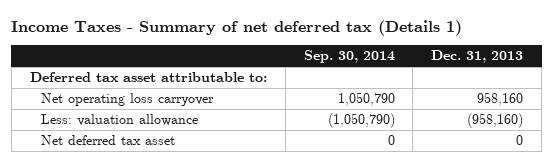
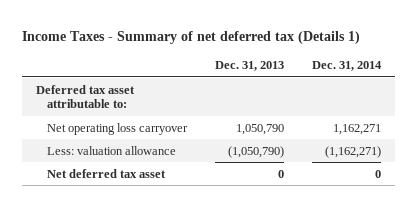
- | Sep. 30, 2014 | Dec. 31, 2013
+ | Dec. 31, 2013 | Dec. 31, 2014
- Net operating loss carryover | 1,050,790 | 958,160
- Less: valuation allowance | (1,050,790) | (958,160)
+ Net operating loss carryover | 1,050,790 | 1,162,271
+ Less: valuation allowance | (1,050,790) | (1,162,271)

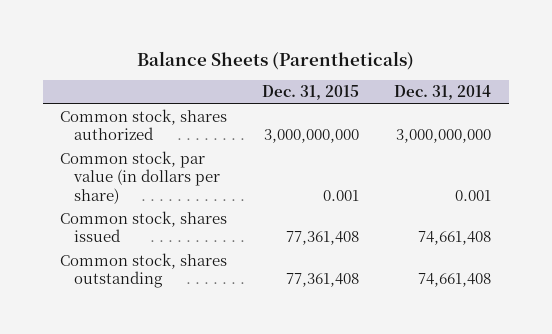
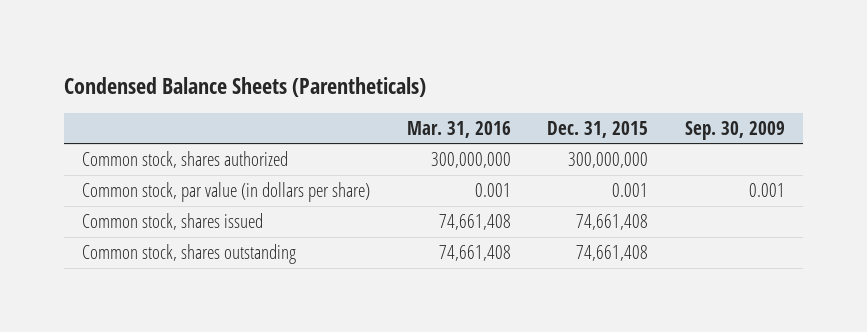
- Balance Sheets (Parentheticals)
+ Condensed Balance Sheets (Parentheticals)
- | Dec. 31, 2015 | Dec. 31, 2014
+ | Mar. 31, 2016 | Dec. 31, 2015 | Sep. 30, 2009
- Common stock, shares authorized | 3,000,000,000 | 3,000,000,000
+ Common stock, shares authorized | 300,000,000 | 300,000,000 |
- Common stock, shares issued | 77,361,408 | 74,661,408
- Common stock, shares outstanding | 77,361,408 | 74,661,408
+ Common stock, shares issued | 74,661,408 | 74,661,408 |
+ Common stock, shares outstanding | 74,661,408 | 74,661,408 |

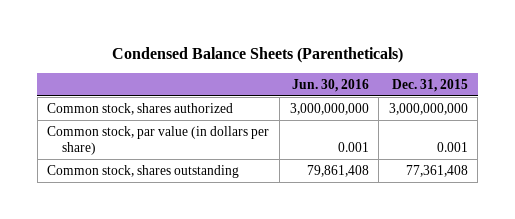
- | Mar. 31, 2016 | Dec. 31, 2015 | Sep. 30, 2009
+ | Jun. 30, 2016 | Dec. 31, 2015
- Common stock, shares authorized | 300,000,000 | 300,000,000 |
+ Common stock, shares authorized | 3,000,000,000 | 3,000,000,000
- Common stock, shares issued | 74,661,408 | 74,661,408 |
- Common stock, shares outstanding | 74,661,408 | 74,661,408 |
+ Common stock, shares outstanding | 79,861,408 | 77,361,408

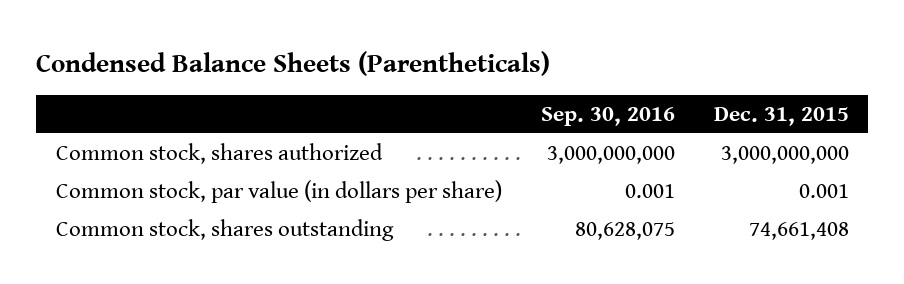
- | Jun. 30, 2016 | Dec. 31, 2015
+ | Sep. 30, 2016 | Dec. 31, 2015
- Common stock, shares outstanding | 79,861,408 | 77,361,408
+ Common stock, shares outstanding | 80,628,075 | 74,661,408

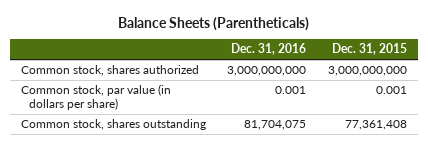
- Condensed Balance Sheets (Parentheticals)
+ Balance Sheets (Parentheticals)
- | Sep. 30, 2016 | Dec. 31, 2015
+ | Dec. 31, 2016 | Dec. 31, 2015
- Common stock, shares outstanding | 80,628,075 | 74,661,408
+ Common stock, shares outstanding | 81,704,075 | 77,361,408

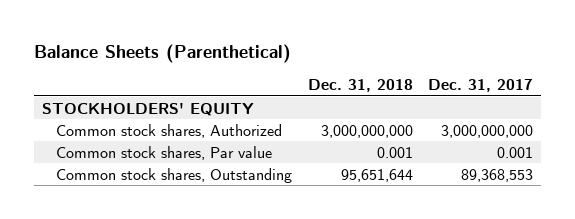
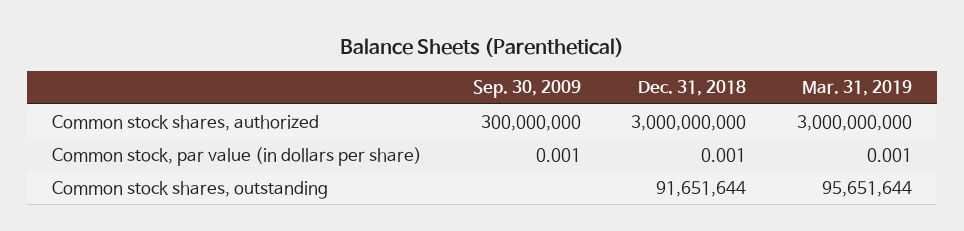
- | Dec. 31, 2018 | Dec. 31, 2017
+ | Sep. 30, 2009 | Dec. 31, 2018 | Mar. 31, 2019
- STOCKHOLDERS' EQUITY
- Common stock shares, Authorized | 3,000,000,000 | 3,000,000,000
- Common stock shares, Par value | 0.001 | 0.001
- Common stock shares, Outstanding | 95,651,644 | 89,368,553
+ Common stock shares, authorized | 300,000,000 | 3,000,000,000 | 3,000,000,000
+ Common stock, par value (in dollars per share) | 0.001 | 0.001 | 0.001
+ Common stock shares, outstanding | | 91,651,644 | 95,651,644

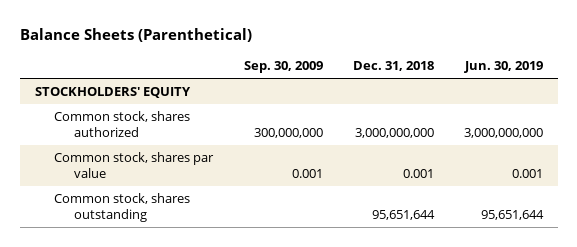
- | Sep. 30, 2009 | Dec. 31, 2018 | Mar. 31, 2019
+ | Sep. 30, 2009 | Dec. 31, 2018 | Jun. 30, 2019
- Common stock shares, authorized | 300,000,000 | 3,000,000,000 | 3,000,000,000
- Common stock, par value (in dollars per share) | 0.001 | 0.001 | 0.001
- Common stock shares, outstanding | | 91,651,644 | 95,651,644
+ STOCKHOLDERS' EQUITY
+ Common stock, shares authorized | 300,000,000 | 3,000,000,000 | 3,000,000,000
+ Common stock, shares par value | 0.001 | 0.001 | 0.001
+ Common stock, shares outstanding | | 95,651,644 | 95,651,644

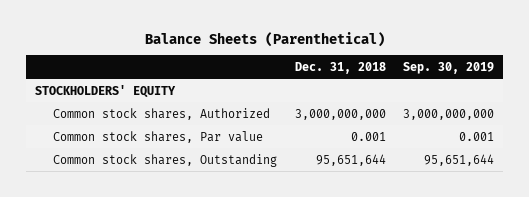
- | Sep. 30, 2009 | Dec. 31, 2018 | Jun. 30, 2019
+ | Dec. 31, 2018 | Sep. 30, 2019
- Common stock, shares authorized | 300,000,000 | 3,000,000,000 | 3,000,000,000
- Common stock, shares par value | 0.001 | 0.001 | 0.001
- Common stock, shares outstanding | | 95,651,644 | 95,651,644
+ Common stock shares, Authorized | 3,000,000,000 | 3,000,000,000
+ Common stock shares, Par value | 0.001 | 0.001
+ Common stock shares, Outstanding | 95,651,644 | 95,651,644

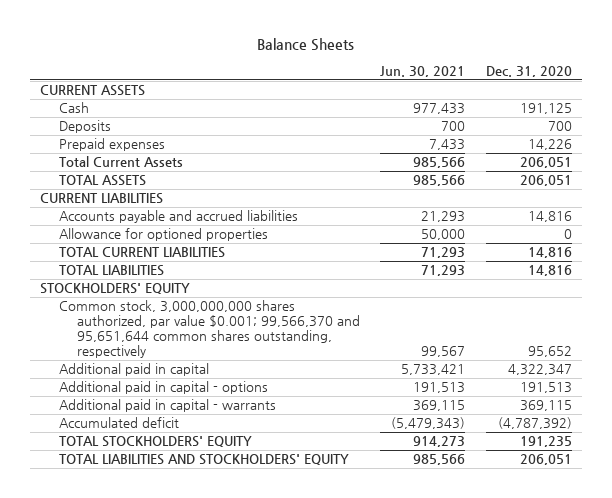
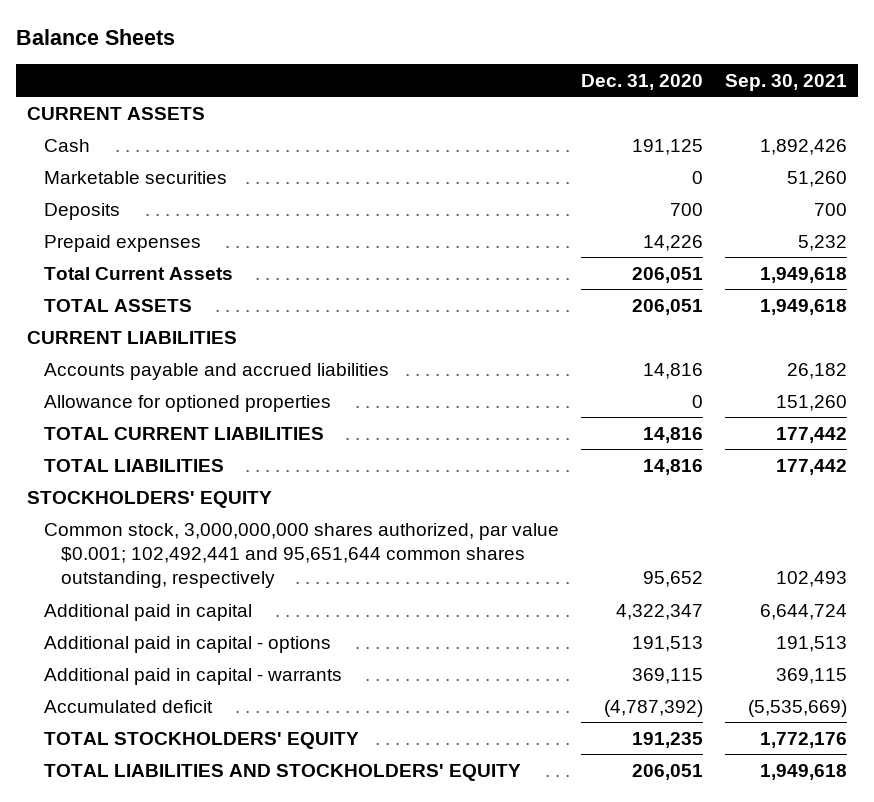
- | Jun. 30, 2021 | Dec. 31, 2020
+ | Dec. 31, 2020 | Sep. 30, 2021
+ Marketable securities | 0 | 51,260
- Common stock, 3,000,000,000 shares authorized, par value $0.001; 99,566,370 and 95,651,644 common shares outstanding, respectively | 99,567 | 95,652
+ Common stock, 3,000,000,000 shares authorized, par value $0.001; 102,492,441 and 95,651,644 common shares outstanding, respectively | 95,652 | 102,493

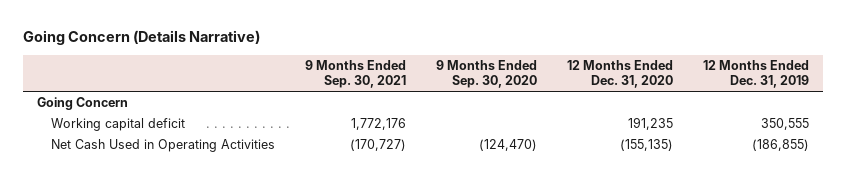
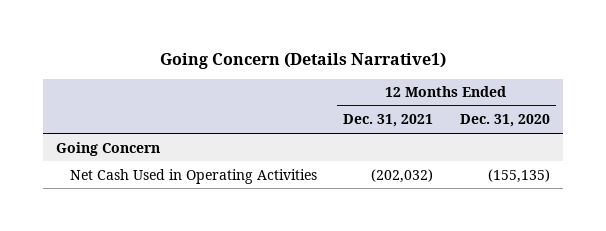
- Going Concern (Details Narrative)
+ Going Concern (Details Narrative1)
- | 9 Months Ended Sep. 30, 2021 | 9 Months Ended Sep. 30, 2020 | 12 Months Ended Dec. 31, 2020 | 12 Months Ended Dec. 31, 2019
+ | 12 Months Ended Dec. 31, 2021 | 12 Months Ended Dec. 31, 2020
- Working capital deficit | 1,772,176 | | 191,235 | 350,555

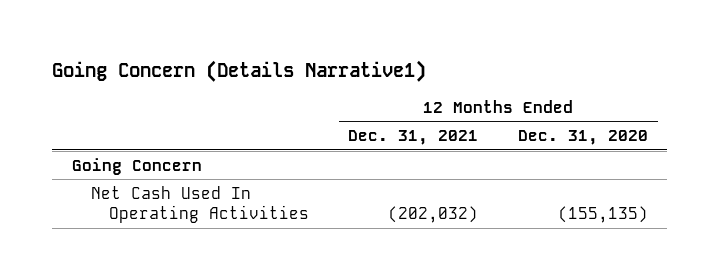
- Net Cash Used in Operating Activities | (202,032) | (155,135)
+ Net Cash Used In Operating Activities | (202,032) | (155,135)

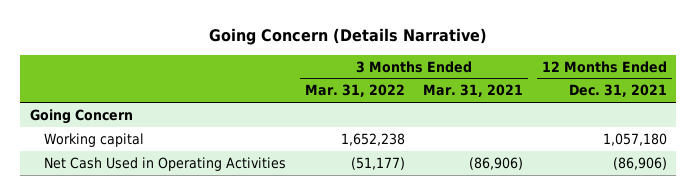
- Going Concern (Details Narrative1)
+ Going Concern (Details Narrative)
- | 12 Months Ended Dec. 31, 2021 | 12 Months Ended Dec. 31, 2020
+ | 3 Months Ended Mar. 31, 2022 | 3 Months Ended Mar. 31, 2021 | 12 Months Ended Dec. 31, 2021
- Net Cash Used In Operating Activities | (202,032) | (155,135)
+ Working capital | 1,652,238 | | 1,057,180
+ Net Cash Used in Operating Activities | (51,177) | (86,906) | (86,906)

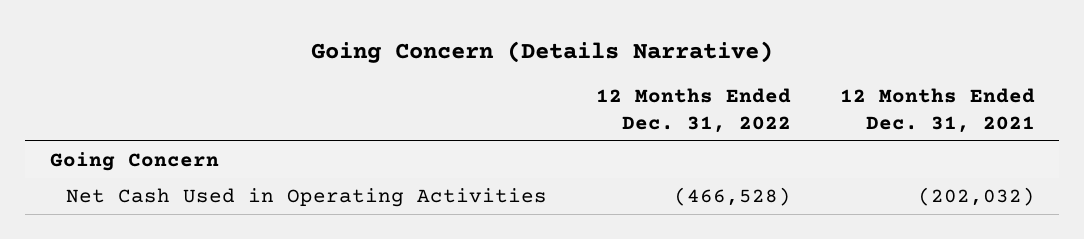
- | 3 Months Ended Mar. 31, 2022 | 3 Months Ended Mar. 31, 2021 | 12 Months Ended Dec. 31, 2021
+ | 12 Months Ended Dec. 31, 2022 | 12 Months Ended Dec. 31, 2021
- Working capital | 1,652,238 | | 1,057,180
- Net Cash Used in Operating Activities | (51,177) | (86,906) | (86,906)
+ Net Cash Used in Operating Activities | (466,528) | (202,032)

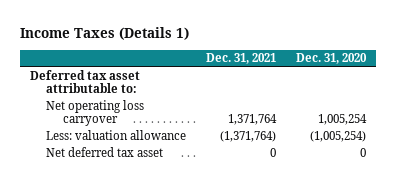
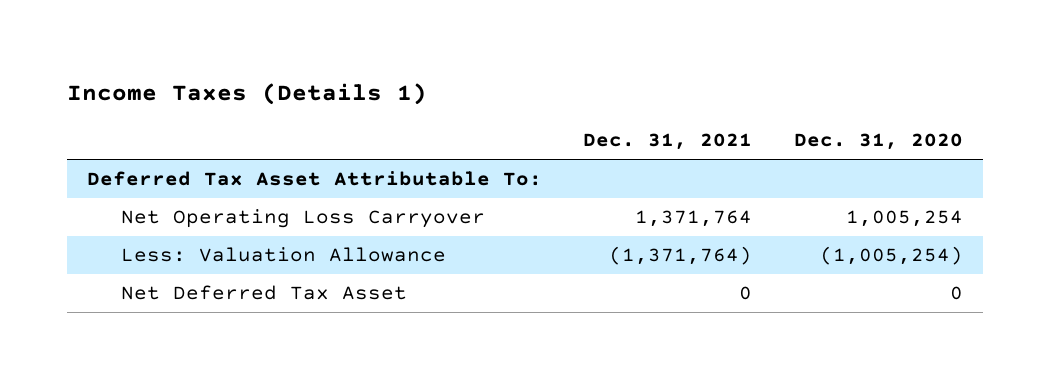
- Deferred tax asset attributable to:
- Net operating loss carryover | 1,371,764 | 1,005,254
- Less: valuation allowance | (1,371,764) | (1,005,254)
- Net deferred tax asset | 0 | 0
+ Deferred Tax Asset Attributable To:
+ Net Operating Loss Carryover | 1,371,764 | 1,005,254
+ Less: Valuation Allowance | (1,371,764) | (1,005,254)
+ Net Deferred Tax Asset | 0 | 0

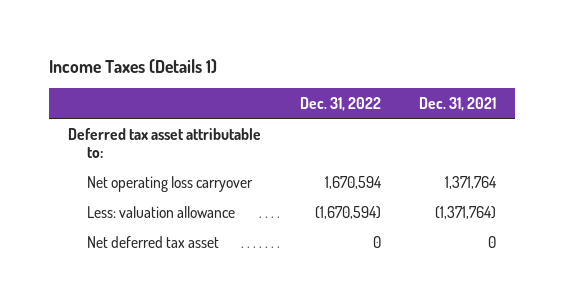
- | Dec. 31, 2021 | Dec. 31, 2020
+ | Dec. 31, 2022 | Dec. 31, 2021
- Deferred Tax Asset Attributable To:
- Net Operating Loss Carryover | 1,371,764 | 1,005,254
- Less: Valuation Allowance | (1,371,764) | (1,005,254)
- Net Deferred Tax Asset | 0 | 0
+ Deferred tax asset attributable to:
+ Net operating loss carryover | 1,670,594 | 1,371,764
+ Less: valuation allowance | (1,670,594) | (1,371,764)
+ Net deferred tax asset | 0 | 0

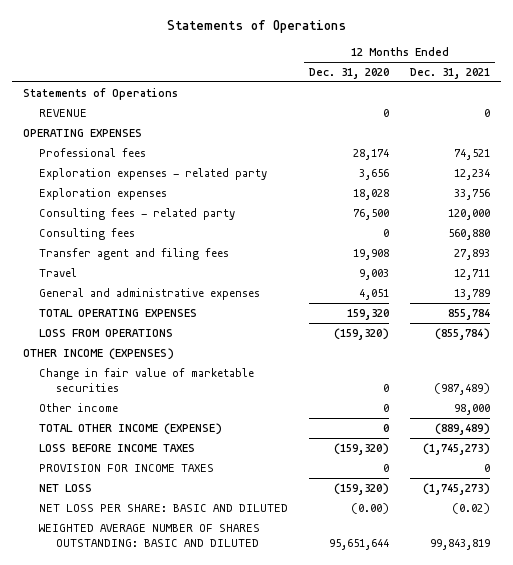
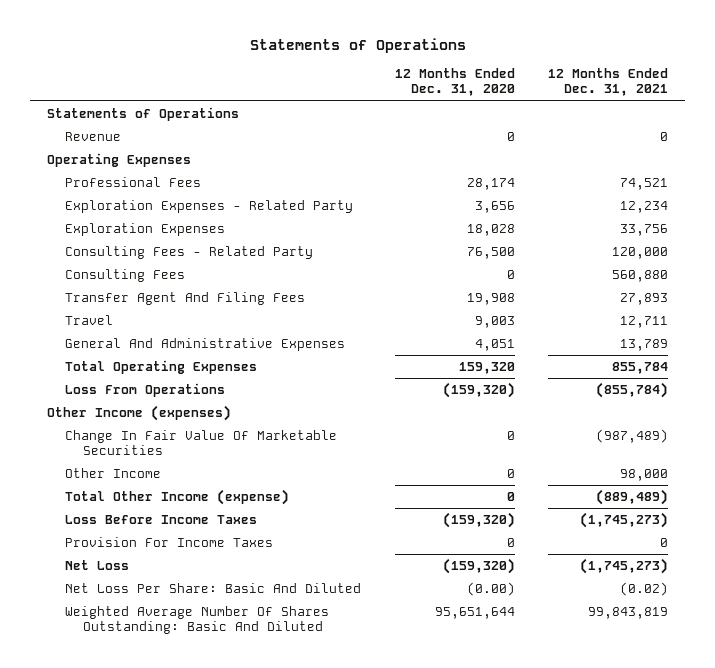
- REVENUE | 0 | 0
- OPERATING EXPENSES
- Professional fees | 28,174 | 74,521
- Exploration expenses - related party | 3,656 | 12,234
- Exploration expenses | 18,028 | 33,756
- Consulting fees - related party | 76,500 | 120,000
- Consulting fees | 0 | 560,880
- Transfer agent and filing fees | 19,908 | 27,893
+ Revenue | 0 | 0
+ Operating Expenses
+ Professional Fees | 28,174 | 74,521
+ Exploration Expenses - Related Party | 3,656 | 12,234
+ Exploration Expenses | 18,028 | 33,756
+ Consulting Fees - Related Party | 76,500 | 120,000
+ Consulting Fees | 0 | 560,880
+ Transfer Agent And Filing Fees | 19,908 | 27,893
- General and administrative expenses | 4,051 | 13,789
- TOTAL OPERATING EXPENSES | 159,320 | 855,784
- LOSS FROM OPERATIONS | (159,320) | (855,784)
- OTHER INCOME (EXPENSES)
- Change in fair value of marketable securities | 0 | (987,489)
- Other income | 0 | 98,000
- TOTAL OTHER INCOME (EXPENSE) | 0 | (889,489)
- LOSS BEFORE INCOME TAXES | (159,320) | (1,745,273)
- PROVISION FOR INCOME TAXES | 0 | 0
- NET LOSS | (159,320) | (1,745,273)
- NET LOSS PER SHARE: BASIC AND DILUTED | (0.00) | (0.02)
- WEIGHTED AVERAGE NUMBER OF SHARES OUTSTANDING: BASIC AND DILUTED | 95,651,644 | 99,843,819
+ General And Administrative Expenses | 4,051 | 13,789
+ Total Operating Expenses | 159,320 | 855,784
+ Loss From Operations | (159,320) | (855,784)
+ Other Income (expenses)
+ Change In Fair Value Of Marketable Securities | 0 | (987,489)
+ Other Income | 0 | 98,000
+ Total Other Income (expense) | 0 | (889,489)
+ Loss Before Income Taxes | (159,320) | (1,745,273)
+ Provision For Income Taxes | 0 | 0
+ Net Loss | (159,320) | (1,745,273)
+ Net Loss Per Share: Basic And Diluted | (0.00) | (0.02)
+ Weighted Average Number Of Shares Outstanding: Basic And Diluted | 95,651,644 | 99,843,819

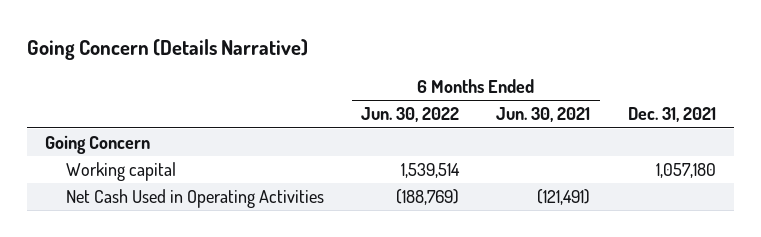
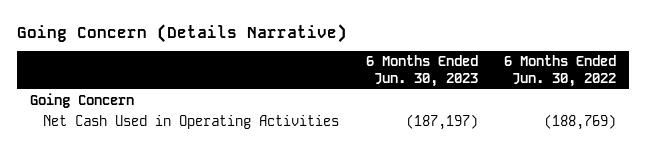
- | 6 Months Ended Jun. 30, 2022 | 6 Months Ended Jun. 30, 2021 | Dec. 31, 2021
+ | 6 Months Ended Jun. 30, 2023 | 6 Months Ended Jun. 30, 2022
- Working capital | 1,539,514 | | 1,057,180

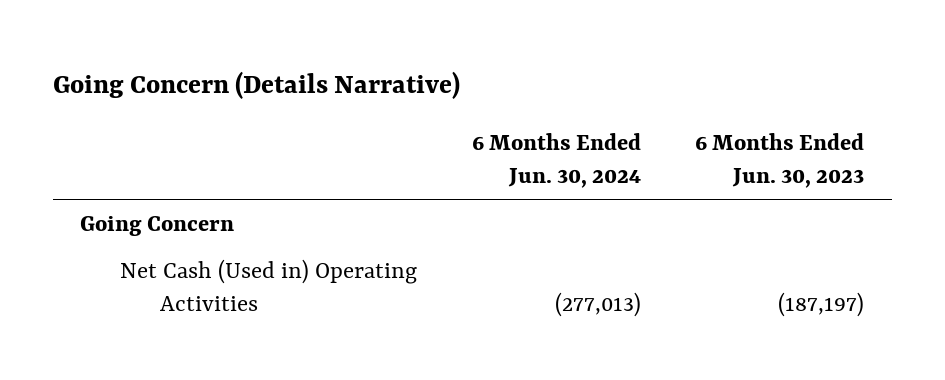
- | 6 Months Ended Jun. 30, 2023 | 6 Months Ended Jun. 30, 2022
+ | 6 Months Ended Jun. 30, 2024 | 6 Months Ended Jun. 30, 2023
- Net Cash Used in Operating Activities | (187,197) | (188,769)
+ Net Cash (Used in) Operating Activities | (277,013) | (187,197)

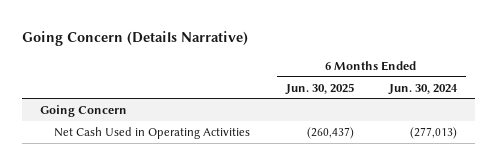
- | 6 Months Ended Jun. 30, 2024 | 6 Months Ended Jun. 30, 2023
+ | 6 Months Ended Jun. 30, 2025 | 6 Months Ended Jun. 30, 2024
- Net Cash (Used in) Operating Activities | (277,013) | (187,197)
+ Net Cash Used in Operating Activities | (260,437) | (277,013)

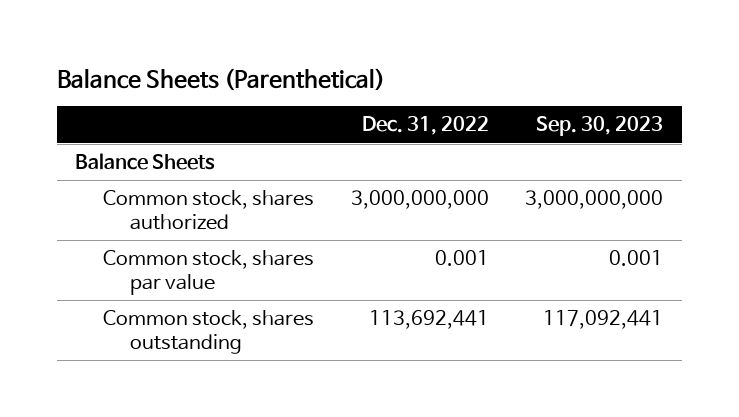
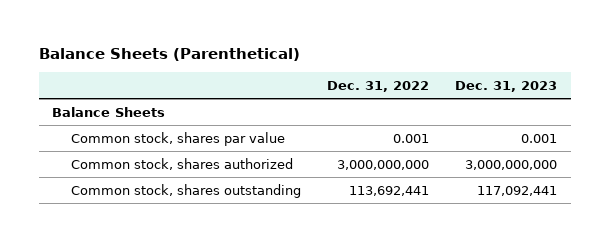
- | Dec. 31, 2022 | Sep. 30, 2023
+ | Dec. 31, 2022 | Dec. 31, 2023
moved down: Common stock, shares authorized | 3,000,000,000 | 3,000,000,000

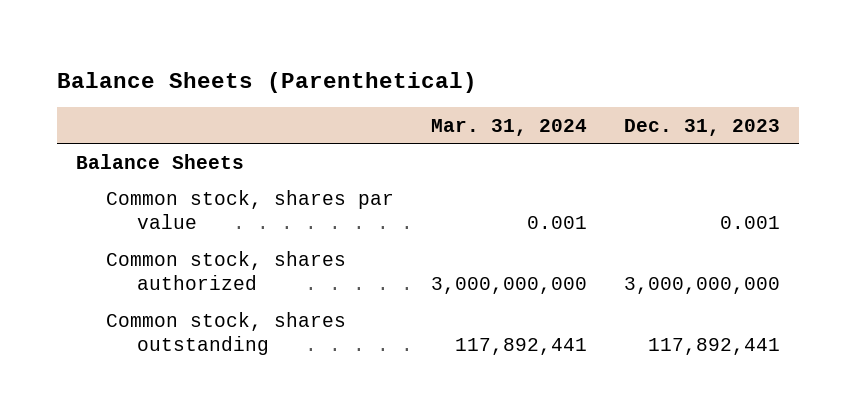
- | Dec. 31, 2022 | Dec. 31, 2023
+ | Mar. 31, 2024 | Dec. 31, 2023
- Common stock, shares outstanding | 113,692,441 | 117,092,441
+ Common stock, shares outstanding | 117,892,441 | 117,892,441

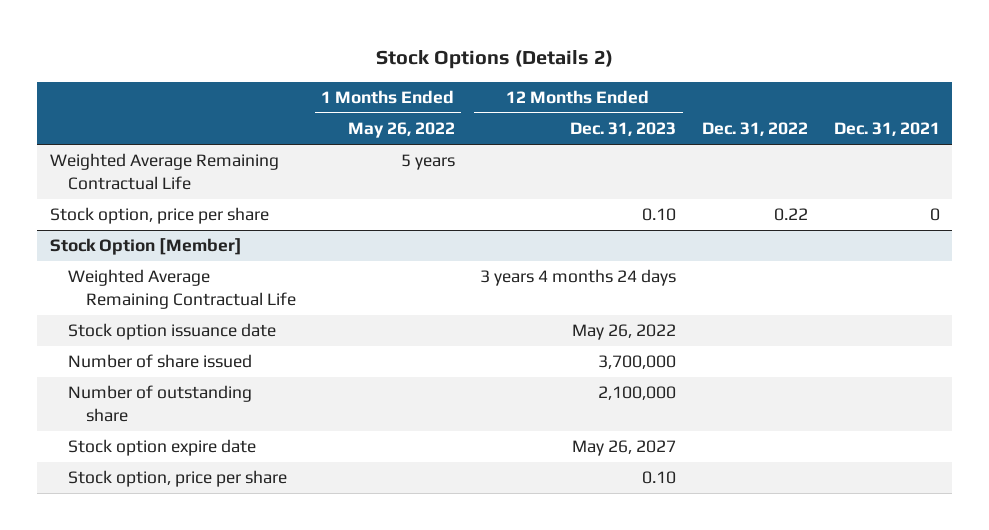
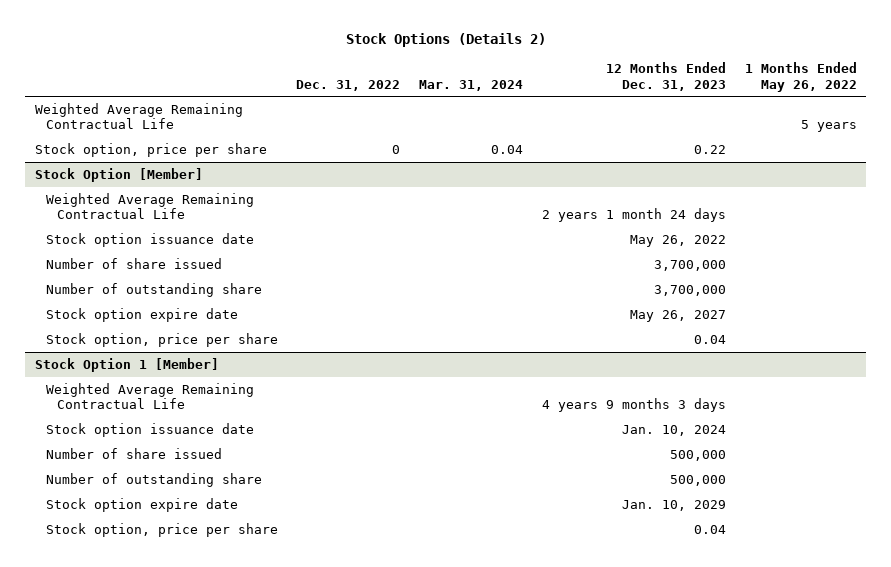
- | 1 Months Ended May 26, 2022 | 12 Months Ended Dec. 31, 2023 | Dec. 31, 2022 | Dec. 31, 2021
+ | Dec. 31, 2022 | Mar. 31, 2024 | 12 Months Ended Dec. 31, 2023 | 1 Months Ended May 26, 2022
- Stock option, price per share | | 0.10 | 0.22 | 0
+ Stock option, price per share | 0 | 0.04 | 0.22 |
@ Stock Option [Member]
- Weighted Average Remaining Contractual Life | | 3 years 4 months 24 days | |
+ Weighted Average Remaining Contractual Life | | | 2 years 1 month 24 days |
- Number of outstanding share | | 2,100,000 | |
+ Number of outstanding share | | | 3,700,000 |
- Stock option, price per share | | 0.10 | |
+ Stock option, price per share | | | 0.04 |
+ Stock Option 1 [Member]
+ Weighted Average Remaining Contractual Life | | | 4 years 9 months 3 days |
+ Stock option issuance date | | | Jan. 10, 2024 |
+ Number of share issued | | | 500,000 |
+ Number of outstanding share | | | 500,000 |
+ Stock option expire date | | | Jan. 10, 2029 |
+ Stock option, price per share | | | 0.04 |

